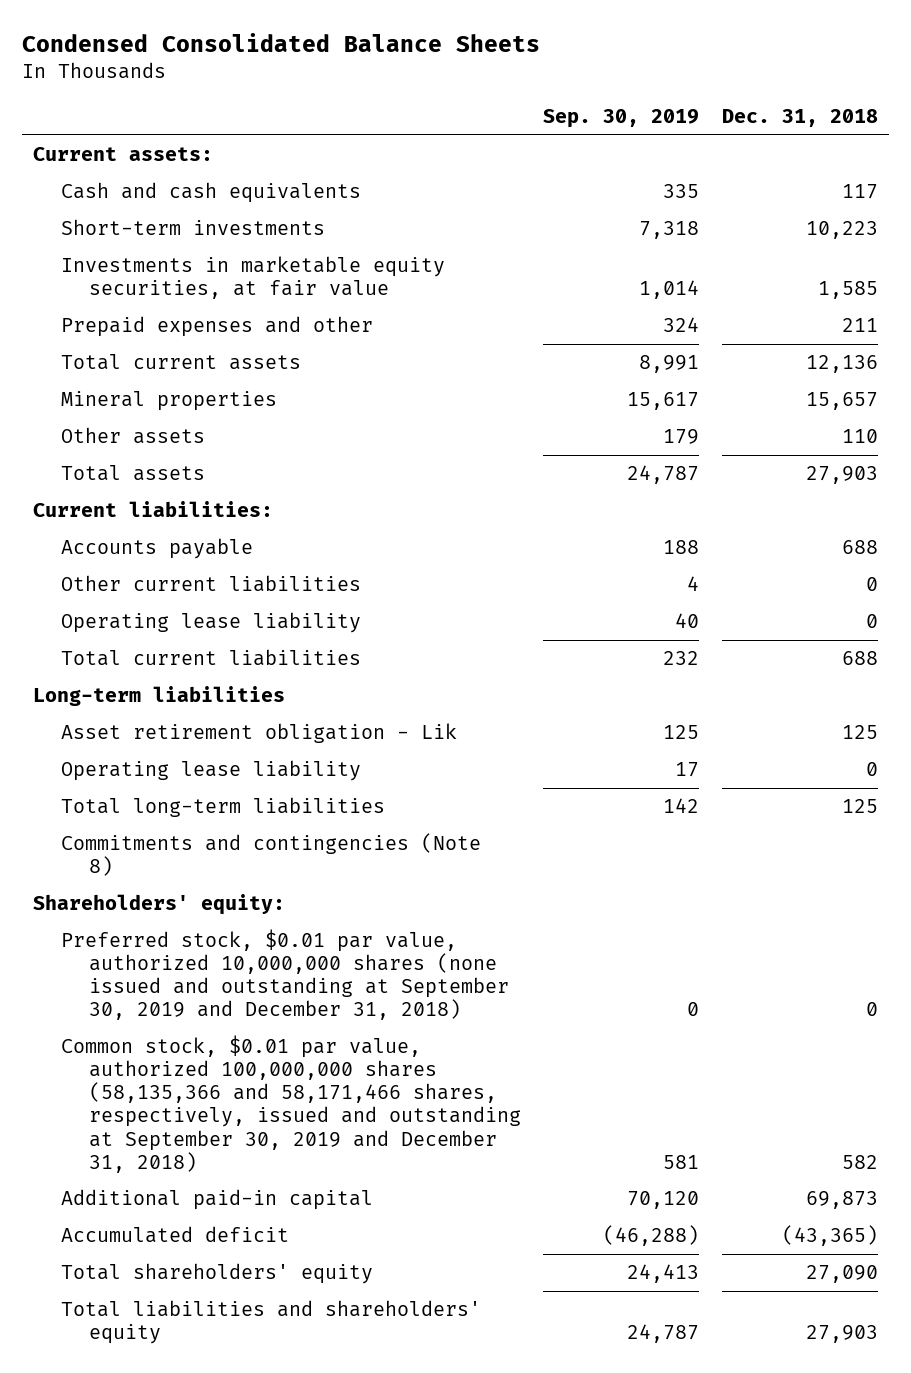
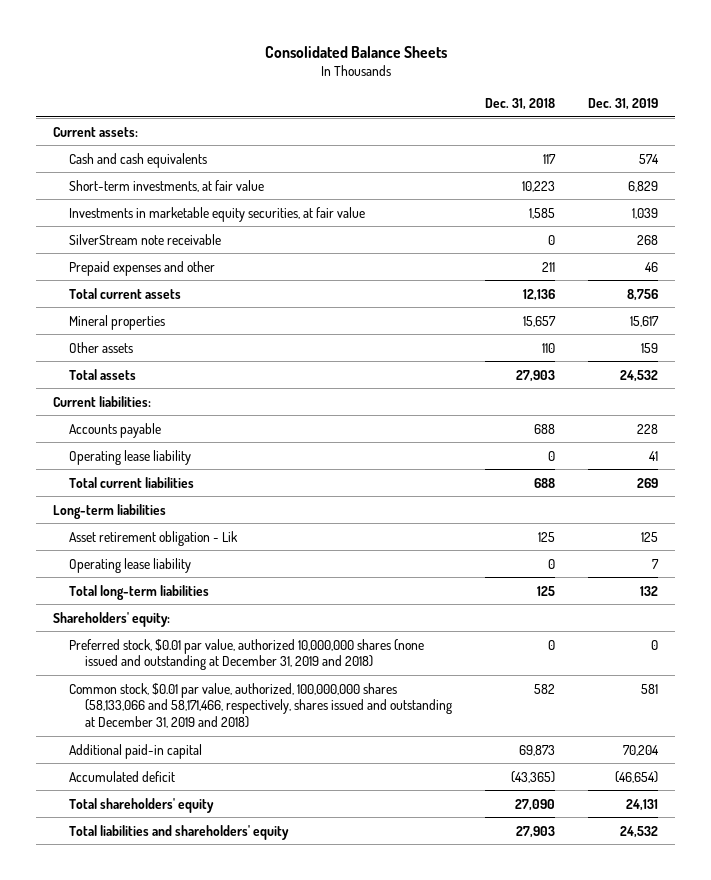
- Condensed Consolidated Balance Sheets
+ Consolidated Balance Sheets
- | Sep. 30, 2019 | Dec. 31, 2018
+ | Dec. 31, 2018 | Dec. 31, 2019
- Short-term investments | 7,318 | 10,223
+ Short-term investments, at fair value | 10,223 | 6,829
+ SilverStream note receivable | 0 | 268
- Other current liabilities | 4 | 0
- Commitments and contingencies (Note 8)
- Preferred stock, $0.01 par value, authorized 10,000,000 shares (none issued and outstanding at September 30, 2019 and December 31, 2018) | 0 | 0
- Common stock, $0.01 par value, authorized 100,000,000 shares (58,135,366 and 58,171,466 shares, respectively, issued and outstanding at September 30, 2019 and December 31, 2018) | 581 | 582
+ Preferred stock, $0.01 par value, authorized 10,000,000 shares (none issued and outstanding at December 31, 2019 and 2018) | 0 | 0
+ Common stock, $0.01 par value, authorized, 100,000,000 shares (58,133,066 and 58,171,466, respectively, shares issued and outstanding at December 31, 2019 and 2018) | 582 | 581

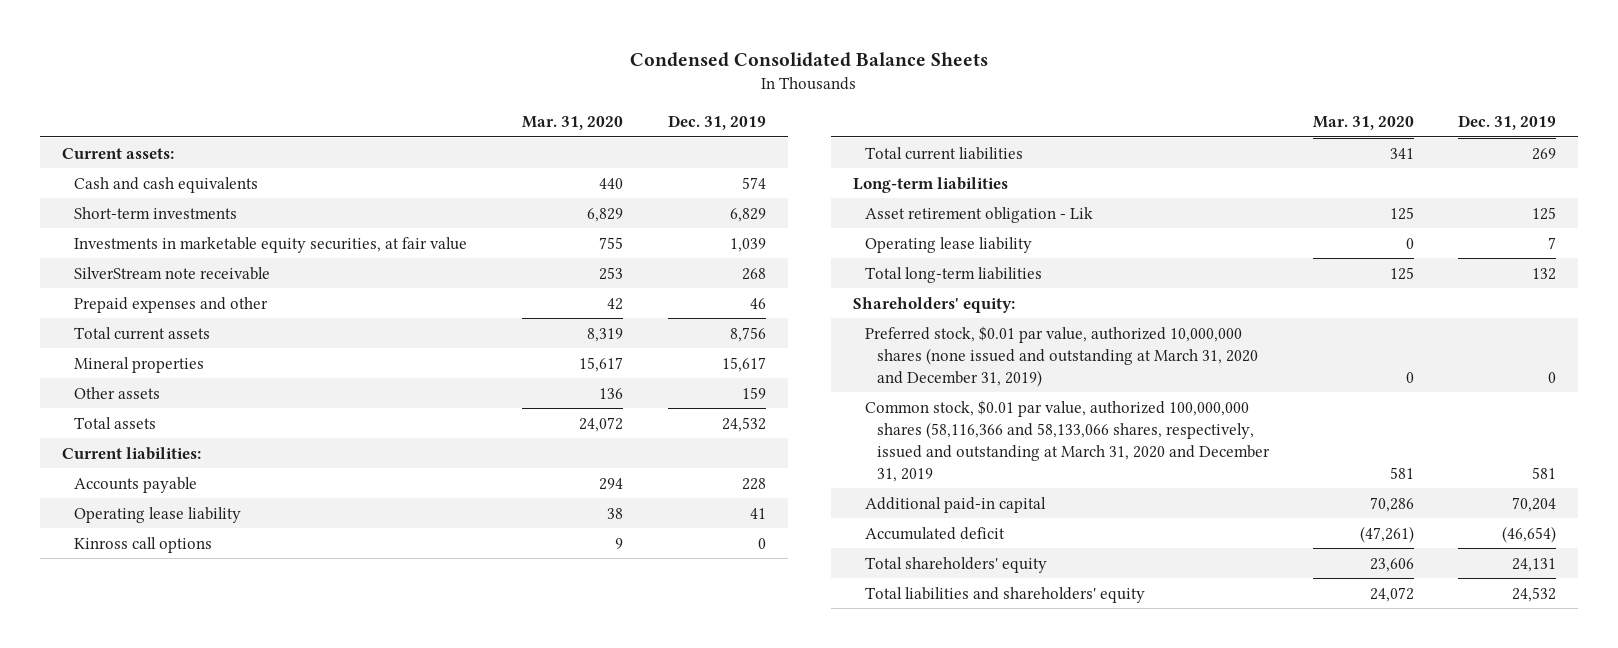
- Consolidated Balance Sheets
+ Condensed Consolidated Balance Sheets
- | Dec. 31, 2018 | Dec. 31, 2019
+ | Mar. 31, 2020 | Dec. 31, 2019
- Short-term investments, at fair value | 10,223 | 6,829
+ Short-term investments | 6,829 | 6,829
+ Kinross call options | 9 | 0
- Preferred stock, $0.01 par value, authorized 10,000,000 shares (none issued and outstanding at December 31, 2019 and 2018) | 0 | 0
- Common stock, $0.01 par value, authorized, 100,000,000 shares (58,133,066 and 58,171,466, respectively, shares issued and outstanding at December 31, 2019 and 2018) | 582 | 581
+ Preferred stock, $0.01 par value, authorized 10,000,000 shares (none issued and outstanding at March 31, 2020 and December 31, 2019) | 0 | 0
+ Common stock, $0.01 par value, authorized 100,000,000 shares (58,116,366 and 58,133,066 shares, respectively, issued and outstanding at March 31, 2020 and December 31, 2019 | 581 | 581

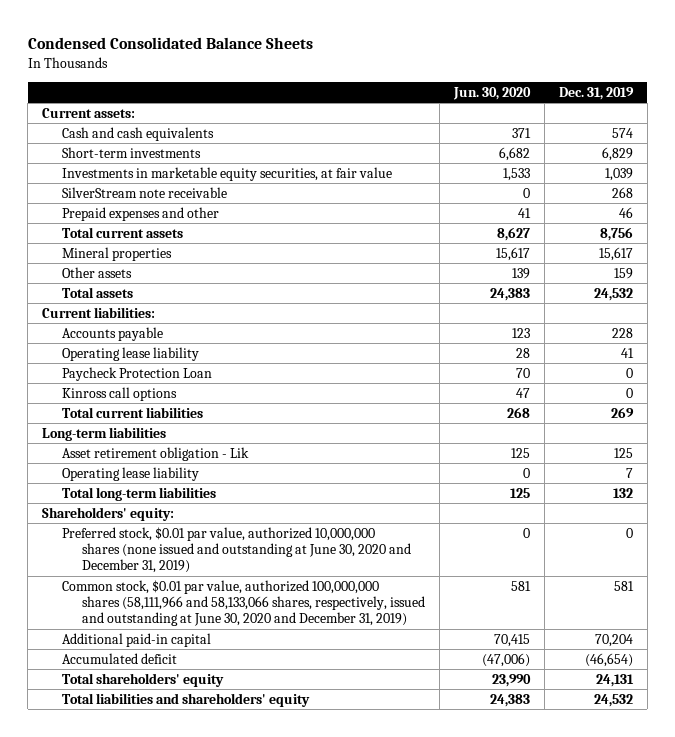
- | Mar. 31, 2020 | Dec. 31, 2019
+ | Jun. 30, 2020 | Dec. 31, 2019
+ Paycheck Protection Loan | 70 | 0
- Preferred stock, $0.01 par value, authorized 10,000,000 shares (none issued and outstanding at March 31, 2020 and December 31, 2019) | 0 | 0
- Common stock, $0.01 par value, authorized 100,000,000 shares (58,116,366 and 58,133,066 shares, respectively, issued and outstanding at March 31, 2020 and December 31, 2019 | 581 | 581
+ Preferred stock, $0.01 par value, authorized 10,000,000 shares (none issued and outstanding at June 30, 2020 and December 31, 2019) | 0 | 0
+ Common stock, $0.01 par value, authorized 100,000,000 shares (58,111,966 and 58,133,066 shares, respectively, issued and outstanding at June 30, 2020 and December 31, 2019) | 581 | 581

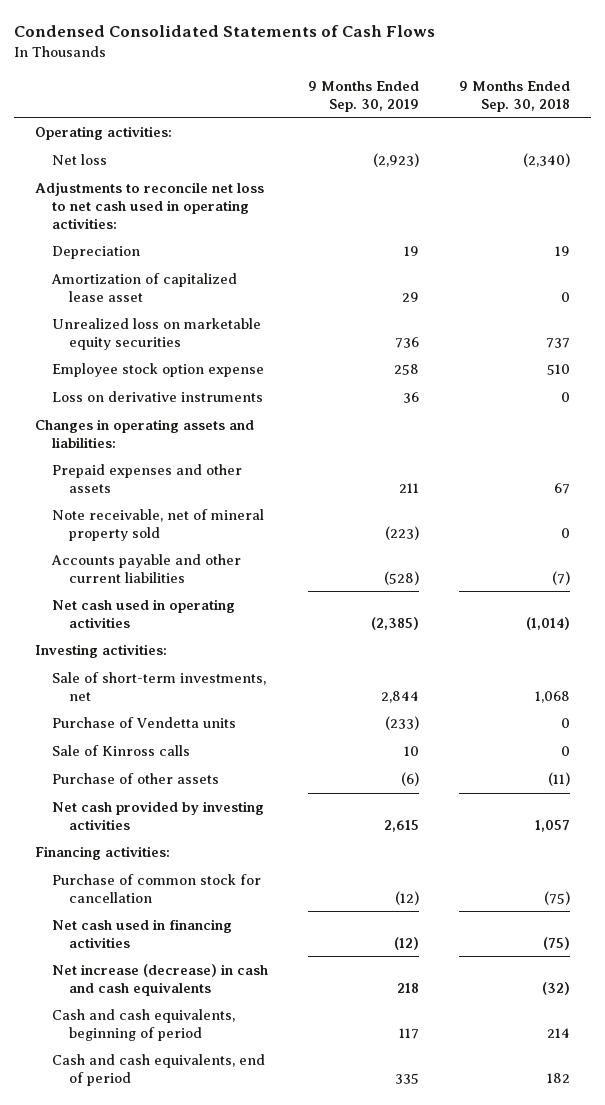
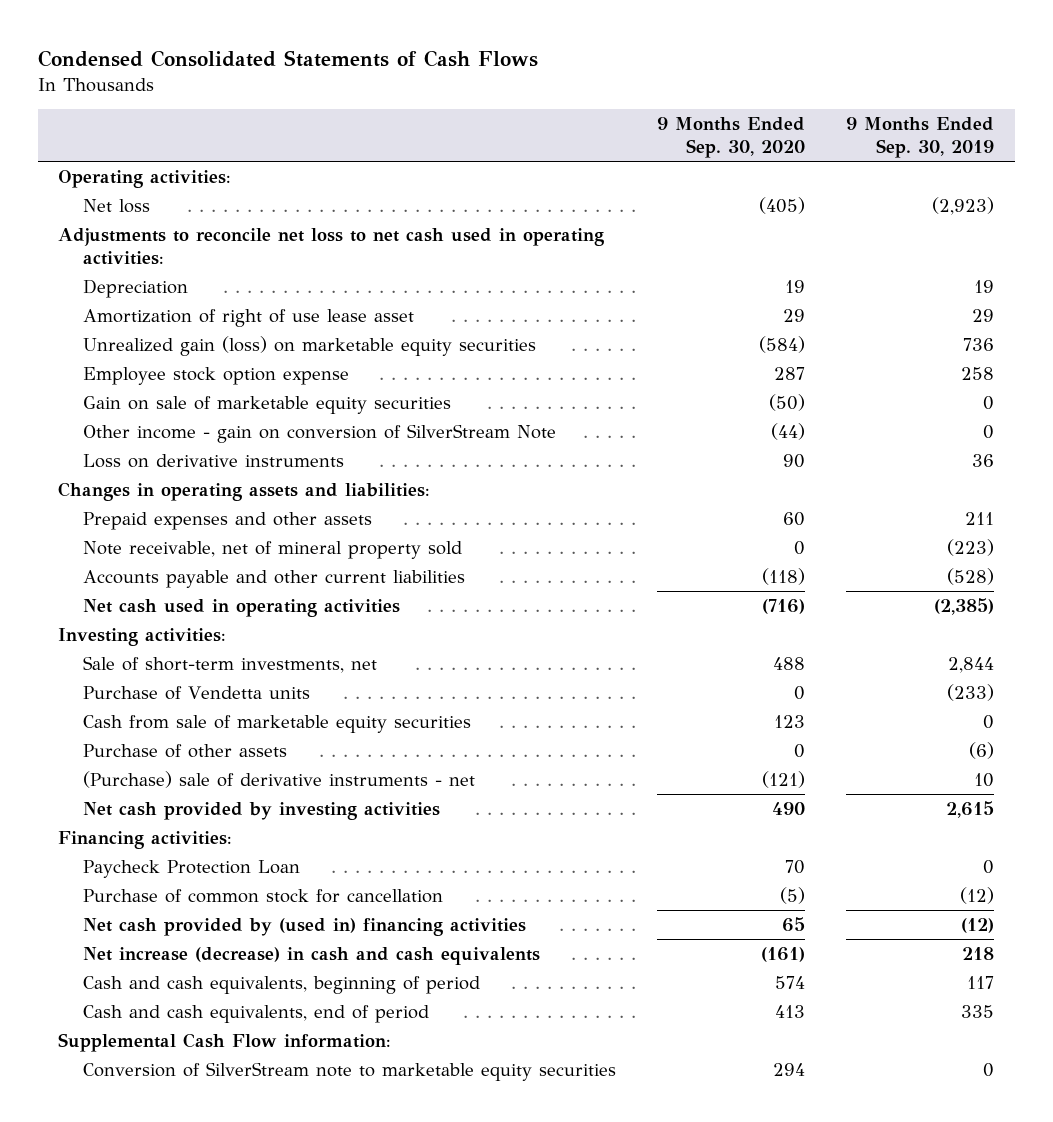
- | 9 Months Ended Sep. 30, 2019 | 9 Months Ended Sep. 30, 2018
+ | 9 Months Ended Sep. 30, 2020 | 9 Months Ended Sep. 30, 2019
- Amortization of capitalized lease asset | 29 | 0
- Unrealized loss on marketable equity securities | 736 | 737
+ Amortization of right of use lease asset | 29 | 29
+ Unrealized gain (loss) on marketable equity securities | (584) | 736
+ Gain on sale of marketable equity securities | (50) | 0
+ Other income - gain on conversion of SilverStream Note | (44) | 0
- Sale of Kinross calls | 10 | 0
+ Cash from sale of marketable equity securities | 123 | 0
+ (Purchase) sale of derivative instruments - net | (121) | 10
+ Paycheck Protection Loan | 70 | 0
- Net cash used in financing activities | (12) | (75)
+ Net cash provided by (used in) financing activities | 65 | (12)
+ Supplemental Cash Flow information:
+ Conversion of SilverStream note to marketable equity securities | 294 | 0

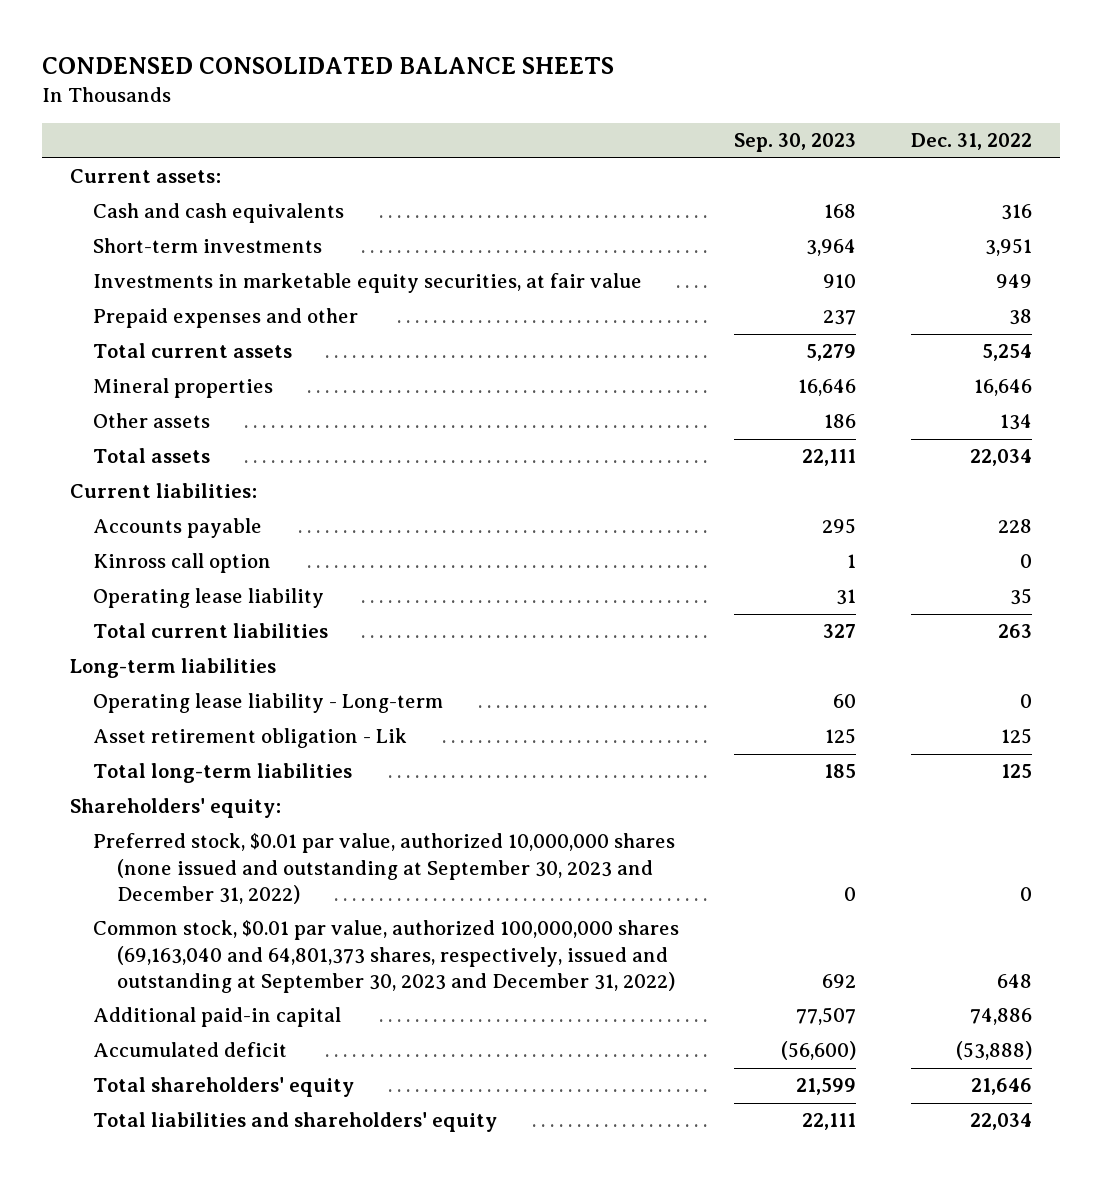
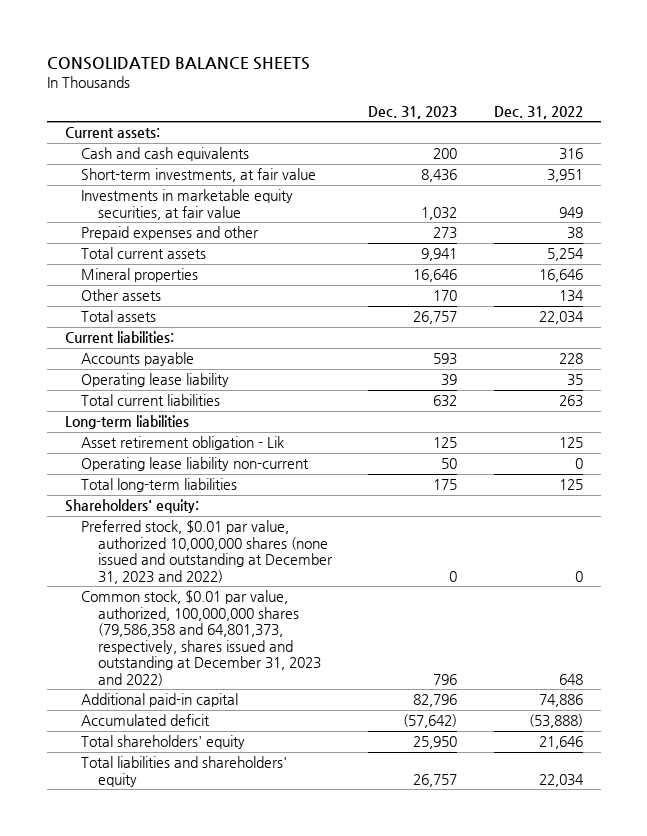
- CONDENSED CONSOLIDATED BALANCE SHEETS
+ CONSOLIDATED BALANCE SHEETS
- | Sep. 30, 2023 | Dec. 31, 2022
+ | Dec. 31, 2023 | Dec. 31, 2022
- Short-term investments | 3,964 | 3,951
+ Short-term investments, at fair value | 8,436 | 3,951
- Kinross call option | 1 | 0
- Operating lease liability - Long-term | 60 | 0
+ Operating lease liability non-current | 50 | 0
- Preferred stock, $0.01 par value, authorized 10,000,000 shares (none issued and outstanding at September 30, 2023 and December 31, 2022) | 0 | 0
- Common stock, $0.01 par value, authorized 100,000,000 shares (69,163,040 and 64,801,373 shares, respectively, issued and outstanding at September 30, 2023 and December 31, 2022) | 692 | 648
+ Preferred stock, $0.01 par value, authorized 10,000,000 shares (none issued and outstanding at December 31, 2023 and 2022) | 0 | 0
+ Common stock, $0.01 par value, authorized, 100,000,000 shares (79,586,358 and 64,801,373, respectively, shares issued and outstanding at December 31, 2023 and 2022) | 796 | 648

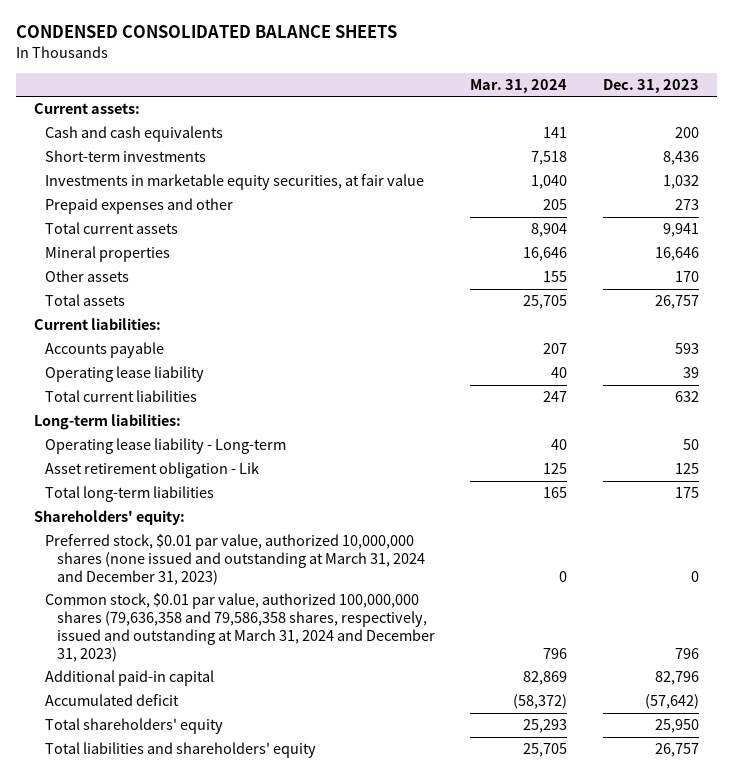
- CONSOLIDATED BALANCE SHEETS
+ CONDENSED CONSOLIDATED BALANCE SHEETS
- | Dec. 31, 2023 | Dec. 31, 2022
+ | Mar. 31, 2024 | Dec. 31, 2023
- Short-term investments, at fair value | 8,436 | 3,951
+ Short-term investments | 7,518 | 8,436
- Long-term liabilities
+ Long-term liabilities:
+ Operating lease liability - Long-term | 40 | 50
- Operating lease liability non-current | 50 | 0
- Preferred stock, $0.01 par value, authorized 10,000,000 shares (none issued and outstanding at December 31, 2023 and 2022) | 0 | 0
- Common stock, $0.01 par value, authorized, 100,000,000 shares (79,586,358 and 64,801,373, respectively, shares issued and outstanding at December 31, 2023 and 2022) | 796 | 648
+ Preferred stock, $0.01 par value, authorized 10,000,000 shares (none issued and outstanding at March 31, 2024 and December 31, 2023) | 0 | 0
+ Common stock, $0.01 par value, authorized 100,000,000 shares (79,636,358 and 79,586,358 shares, respectively, issued and outstanding at March 31, 2024 and December 31, 2023) | 796 | 796

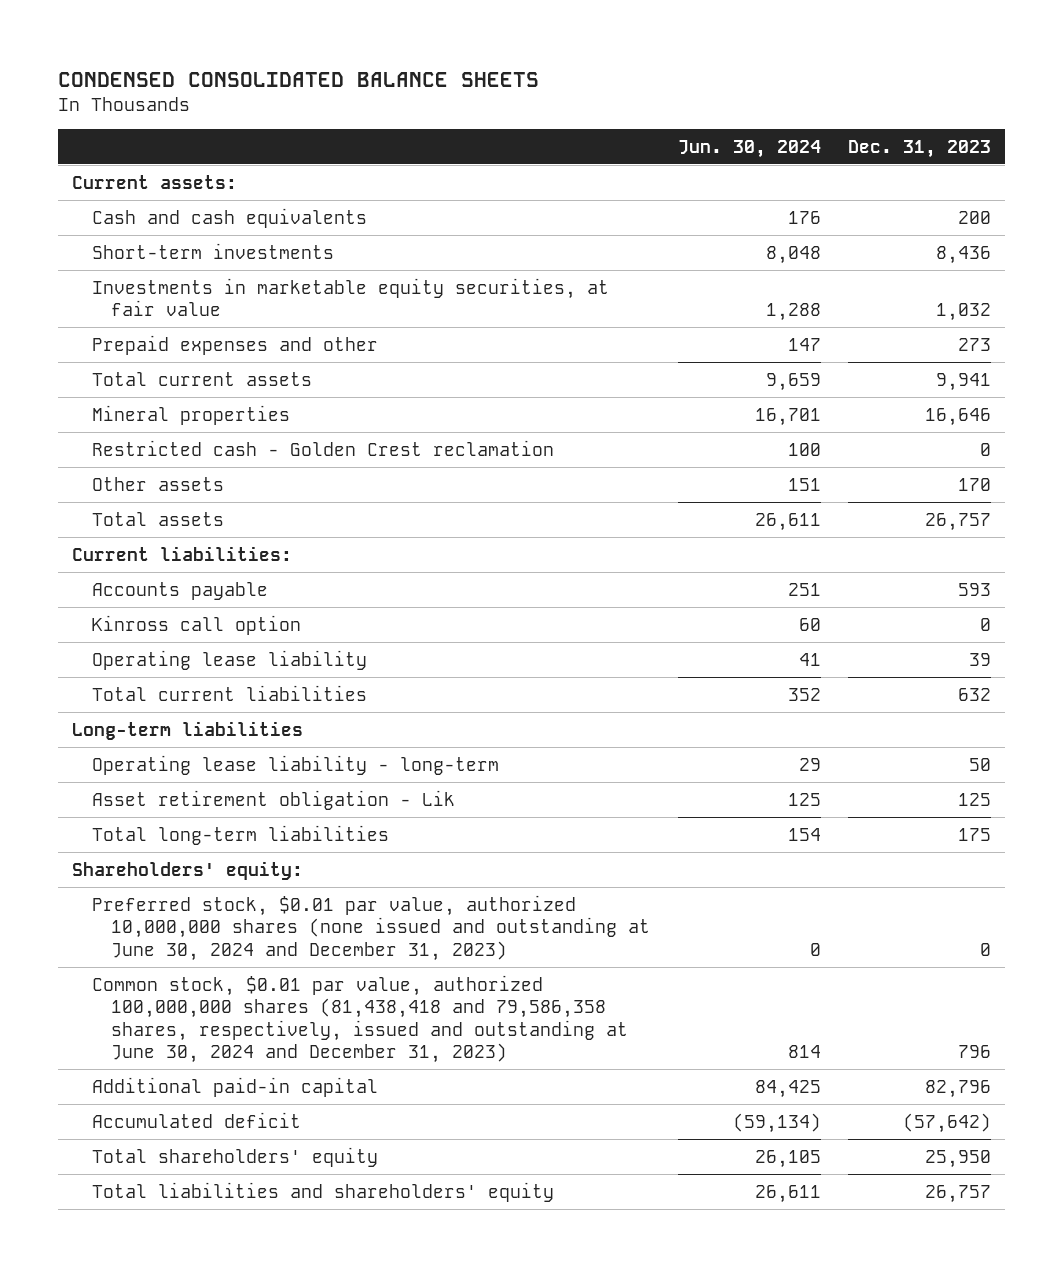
- | Mar. 31, 2024 | Dec. 31, 2023
+ | Jun. 30, 2024 | Dec. 31, 2023
+ Restricted cash - Golden Crest reclamation | 100 | 0
+ Kinross call option | 60 | 0
- Long-term liabilities:
- Operating lease liability - Long-term | 40 | 50
+ Long-term liabilities
+ Operating lease liability - long-term | 29 | 50
- Preferred stock, $0.01 par value, authorized 10,000,000 shares (none issued and outstanding at March 31, 2024 and December 31, 2023) | 0 | 0
- Common stock, $0.01 par value, authorized 100,000,000 shares (79,636,358 and 79,586,358 shares, respectively, issued and outstanding at March 31, 2024 and December 31, 2023) | 796 | 796
+ Preferred stock, $0.01 par value, authorized 10,000,000 shares (none issued and outstanding at June 30, 2024 and December 31, 2023) | 0 | 0
+ Common stock, $0.01 par value, authorized 100,000,000 shares (81,438,418 and 79,586,358 shares, respectively, issued and outstanding at June 30, 2024 and December 31, 2023) | 814 | 796

